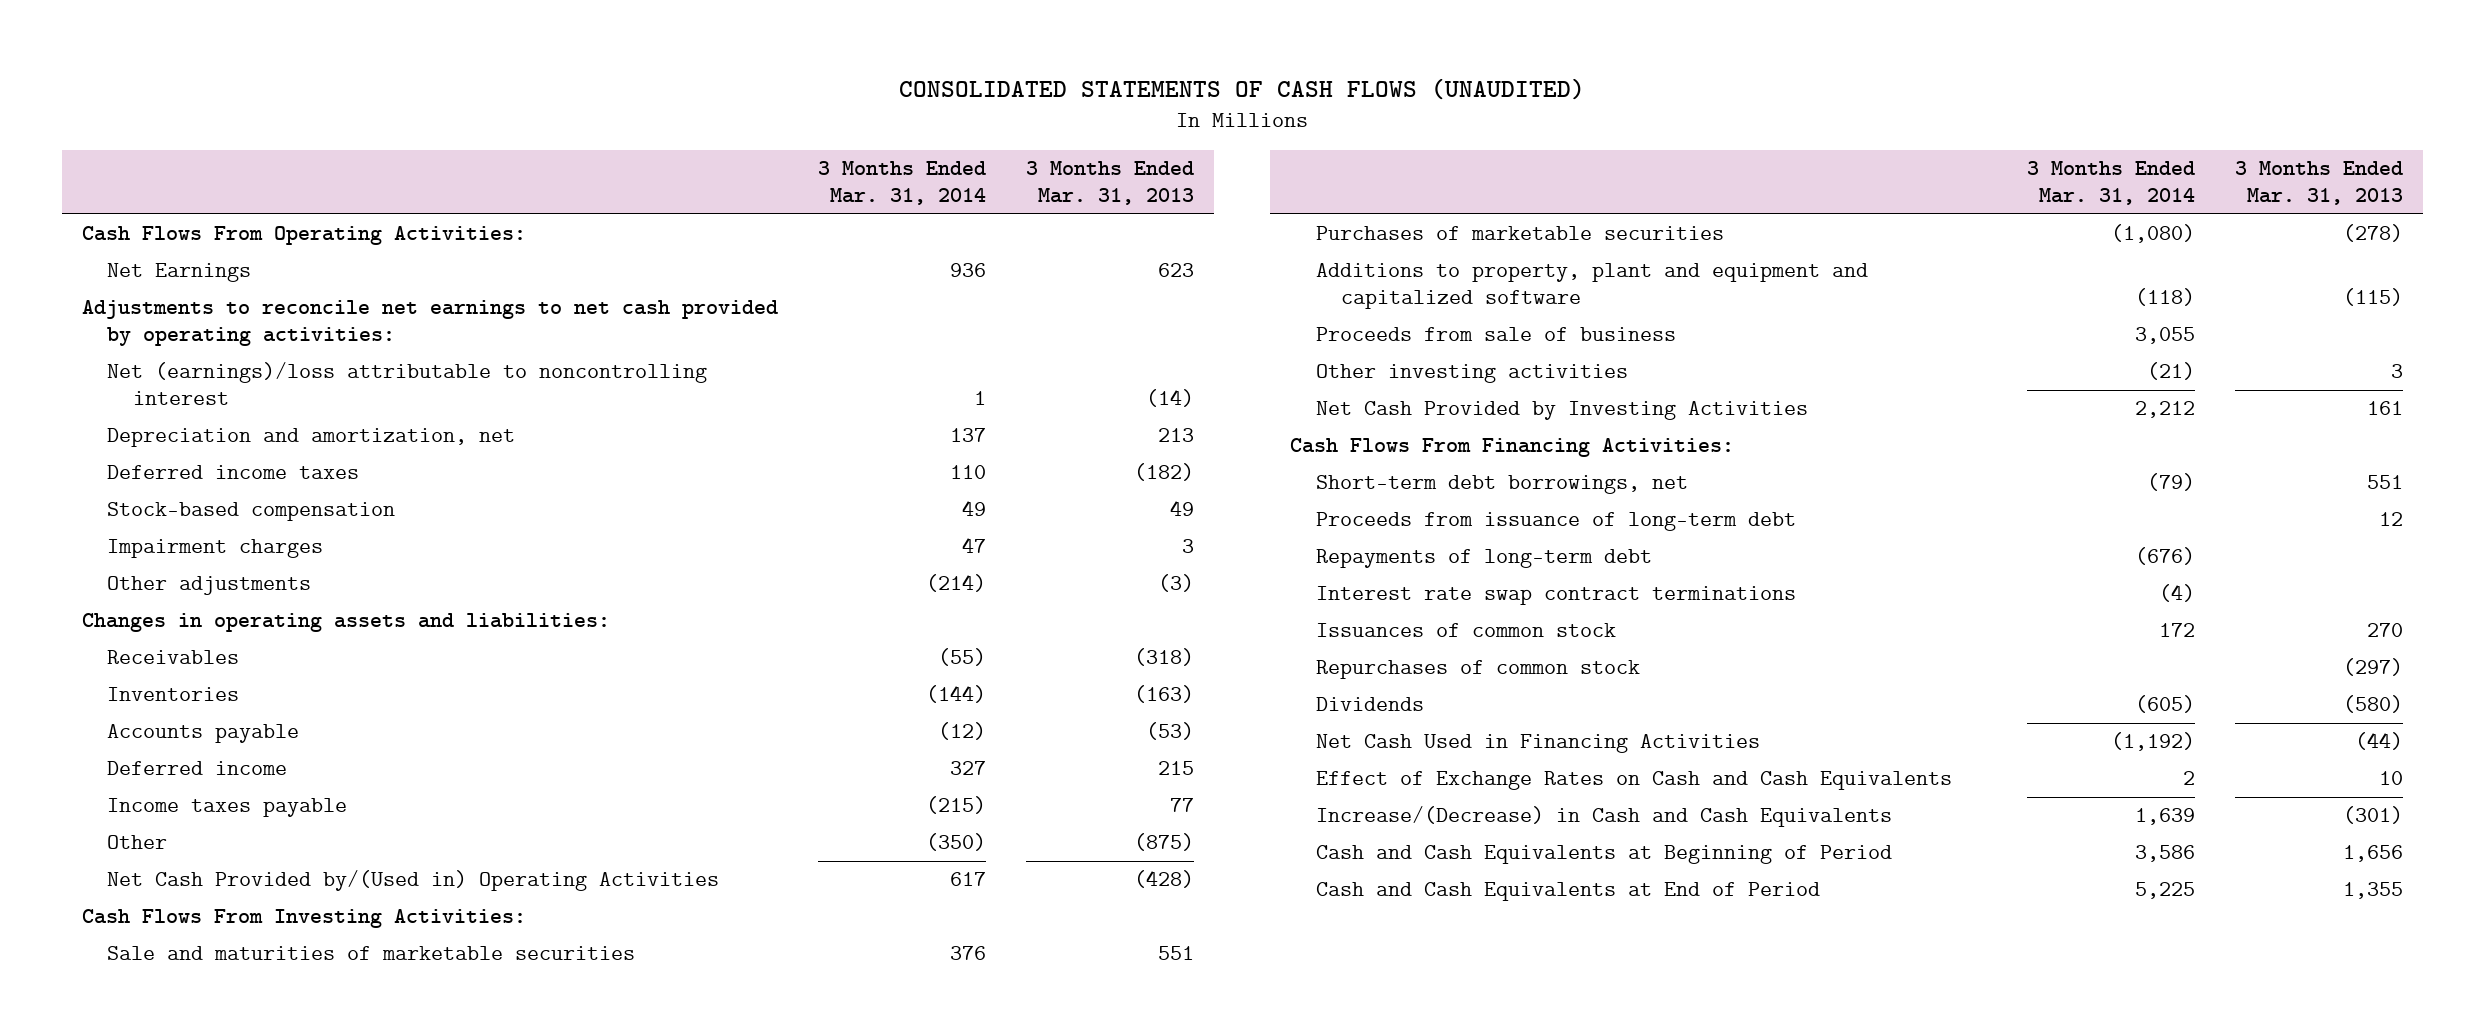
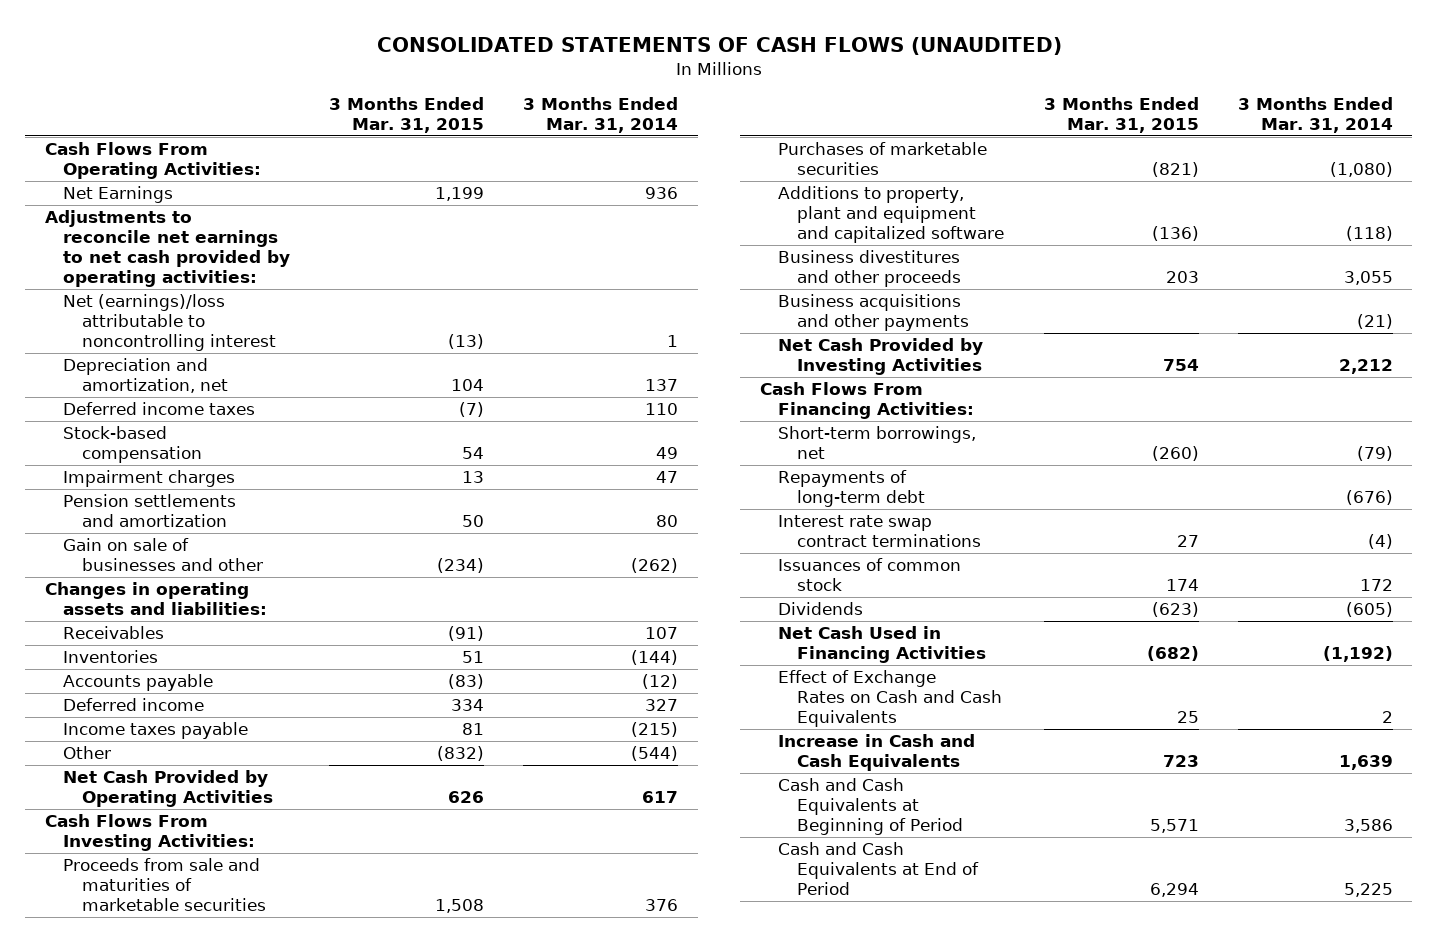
- | 3 Months Ended Mar. 31, 2014 | 3 Months Ended Mar. 31, 2013
+ | 3 Months Ended Mar. 31, 2015 | 3 Months Ended Mar. 31, 2014
- Other adjustments | (214) | (3)
+ Pension settlements and amortization | 50 | 80
+ Gain on sale of businesses and other | (234) | (262)
- Receivables | (55) | (318)
+ Receivables | (91) | 107
- Other | (350) | (875)
- Net Cash Provided by/(Used in) Operating Activities | 617 | (428)
+ Other | (832) | (544)
+ Net Cash Provided by Operating Activities | 626 | 617
- Sale and maturities of marketable securities | 376 | 551
+ Proceeds from sale and maturities of marketable securities | 1,508 | 376
- Proceeds from sale of business | 3,055 |
- Other investing activities | (21) | 3
+ Business divestitures and other proceeds | 203 | 3,055
+ Business acquisitions and other payments | | (21)
- Short-term debt borrowings, net | (79) | 551
- Proceeds from issuance of long-term debt | | 12
+ Short-term borrowings, net | (260) | (79)
- Repurchases of common stock | | (297)
- Increase/(Decrease) in Cash and Cash Equivalents | 1,639 | (301)
+ Increase in Cash and Cash Equivalents | 723 | 1,639

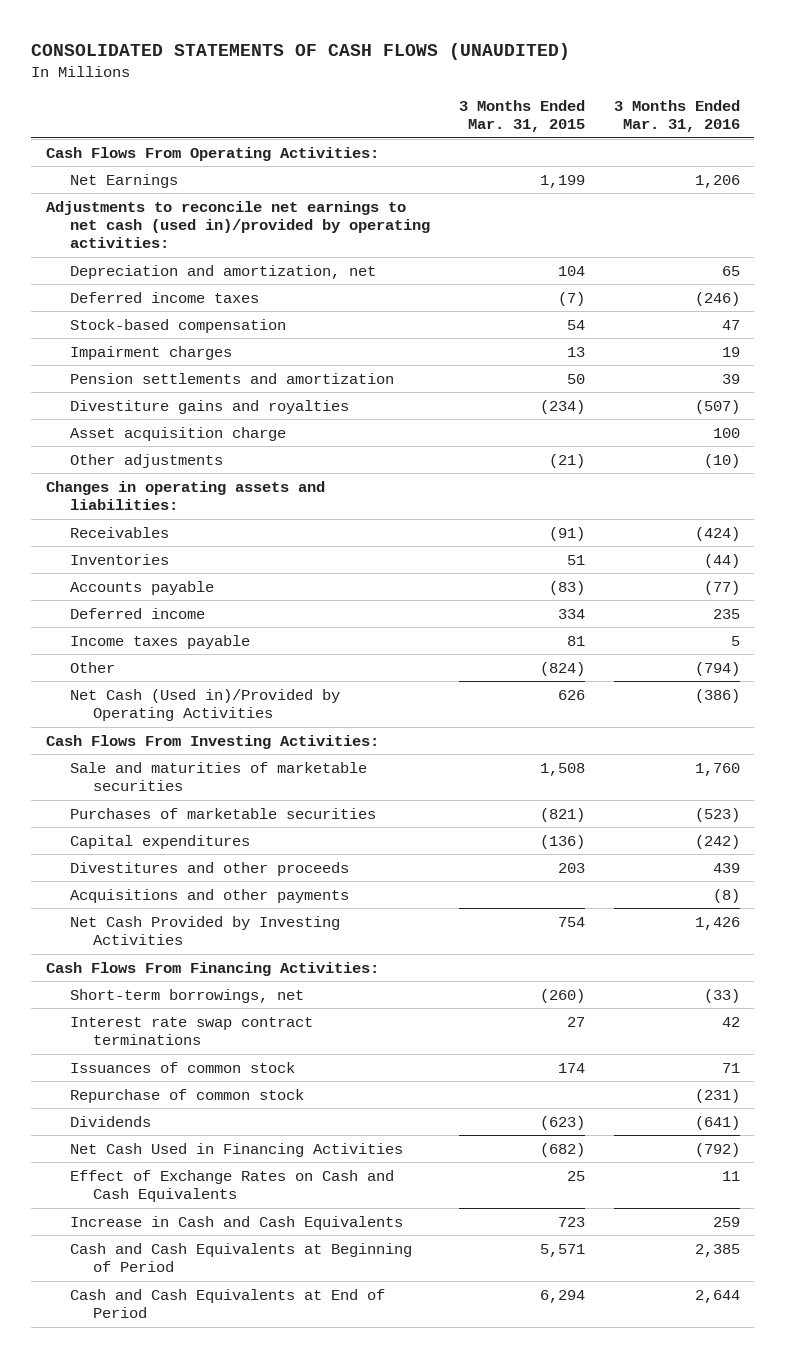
- | 3 Months Ended Mar. 31, 2015 | 3 Months Ended Mar. 31, 2014
+ | 3 Months Ended Mar. 31, 2015 | 3 Months Ended Mar. 31, 2016
- Adjustments to reconcile net earnings to net cash provided by operating activities:
- Net (earnings)/loss attributable to noncontrolling interest | (13) | 1
+ Adjustments to reconcile net earnings to net cash (used in)/provided by operating activities:
- Gain on sale of businesses and other | (234) | (262)
+ Divestiture gains and royalties | (234) | (507)
+ Asset acquisition charge | | 100
+ Other adjustments | (21) | (10)
- Other | (832) | (544)
- Net Cash Provided by Operating Activities | 626 | 617
+ Other | (824) | (794)
+ Net Cash (Used in)/Provided by Operating Activities | 626 | (386)
- Proceeds from sale and maturities of marketable securities | 1,508 | 376
+ Sale and maturities of marketable securities | 1,508 | 1,760
- Additions to property, plant and equipment and capitalized software | (136) | (118)
- Business divestitures and other proceeds | 203 | 3,055
- Business acquisitions and other payments | | (21)
+ Capital expenditures | (136) | (242)
+ Divestitures and other proceeds | 203 | 439
+ Acquisitions and other payments | | (8)
- Repayments of long-term debt | | (676)
+ Repurchase of common stock | | (231)

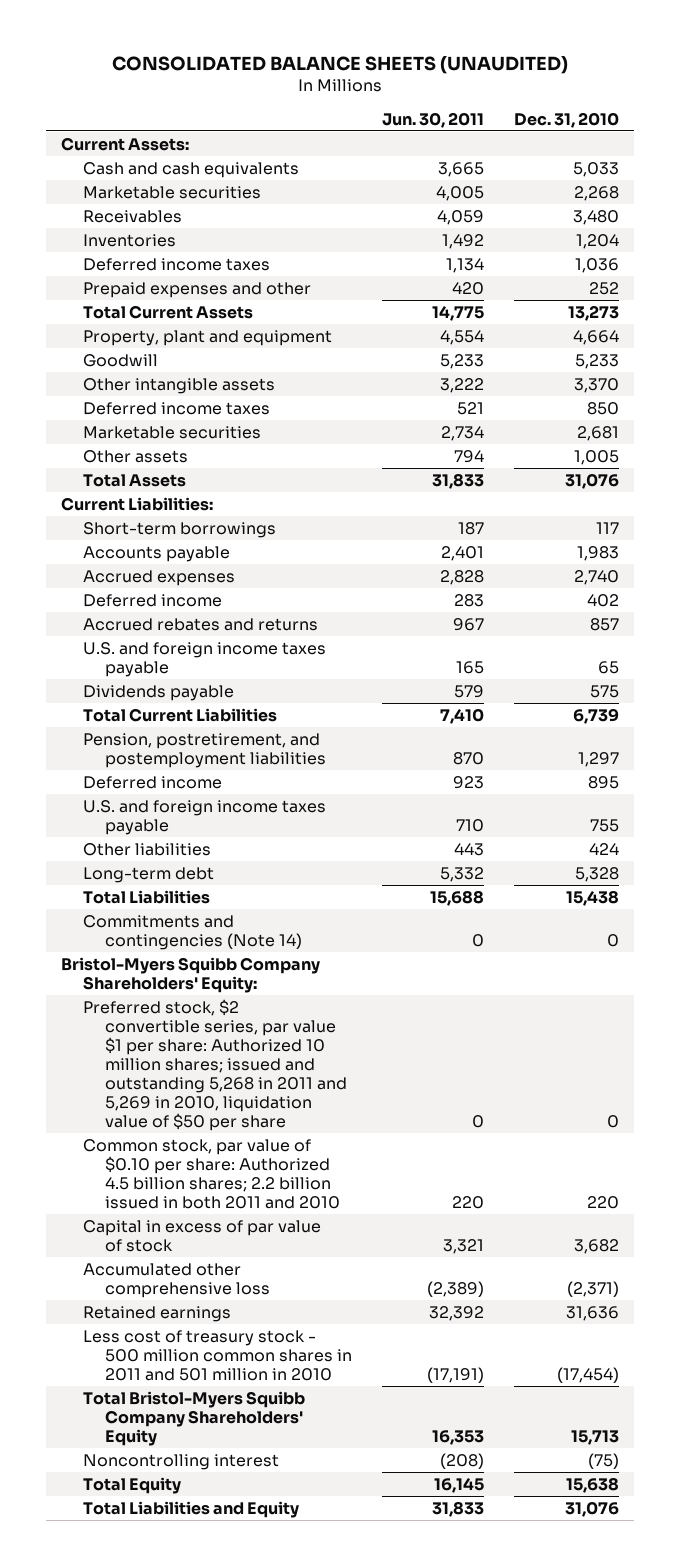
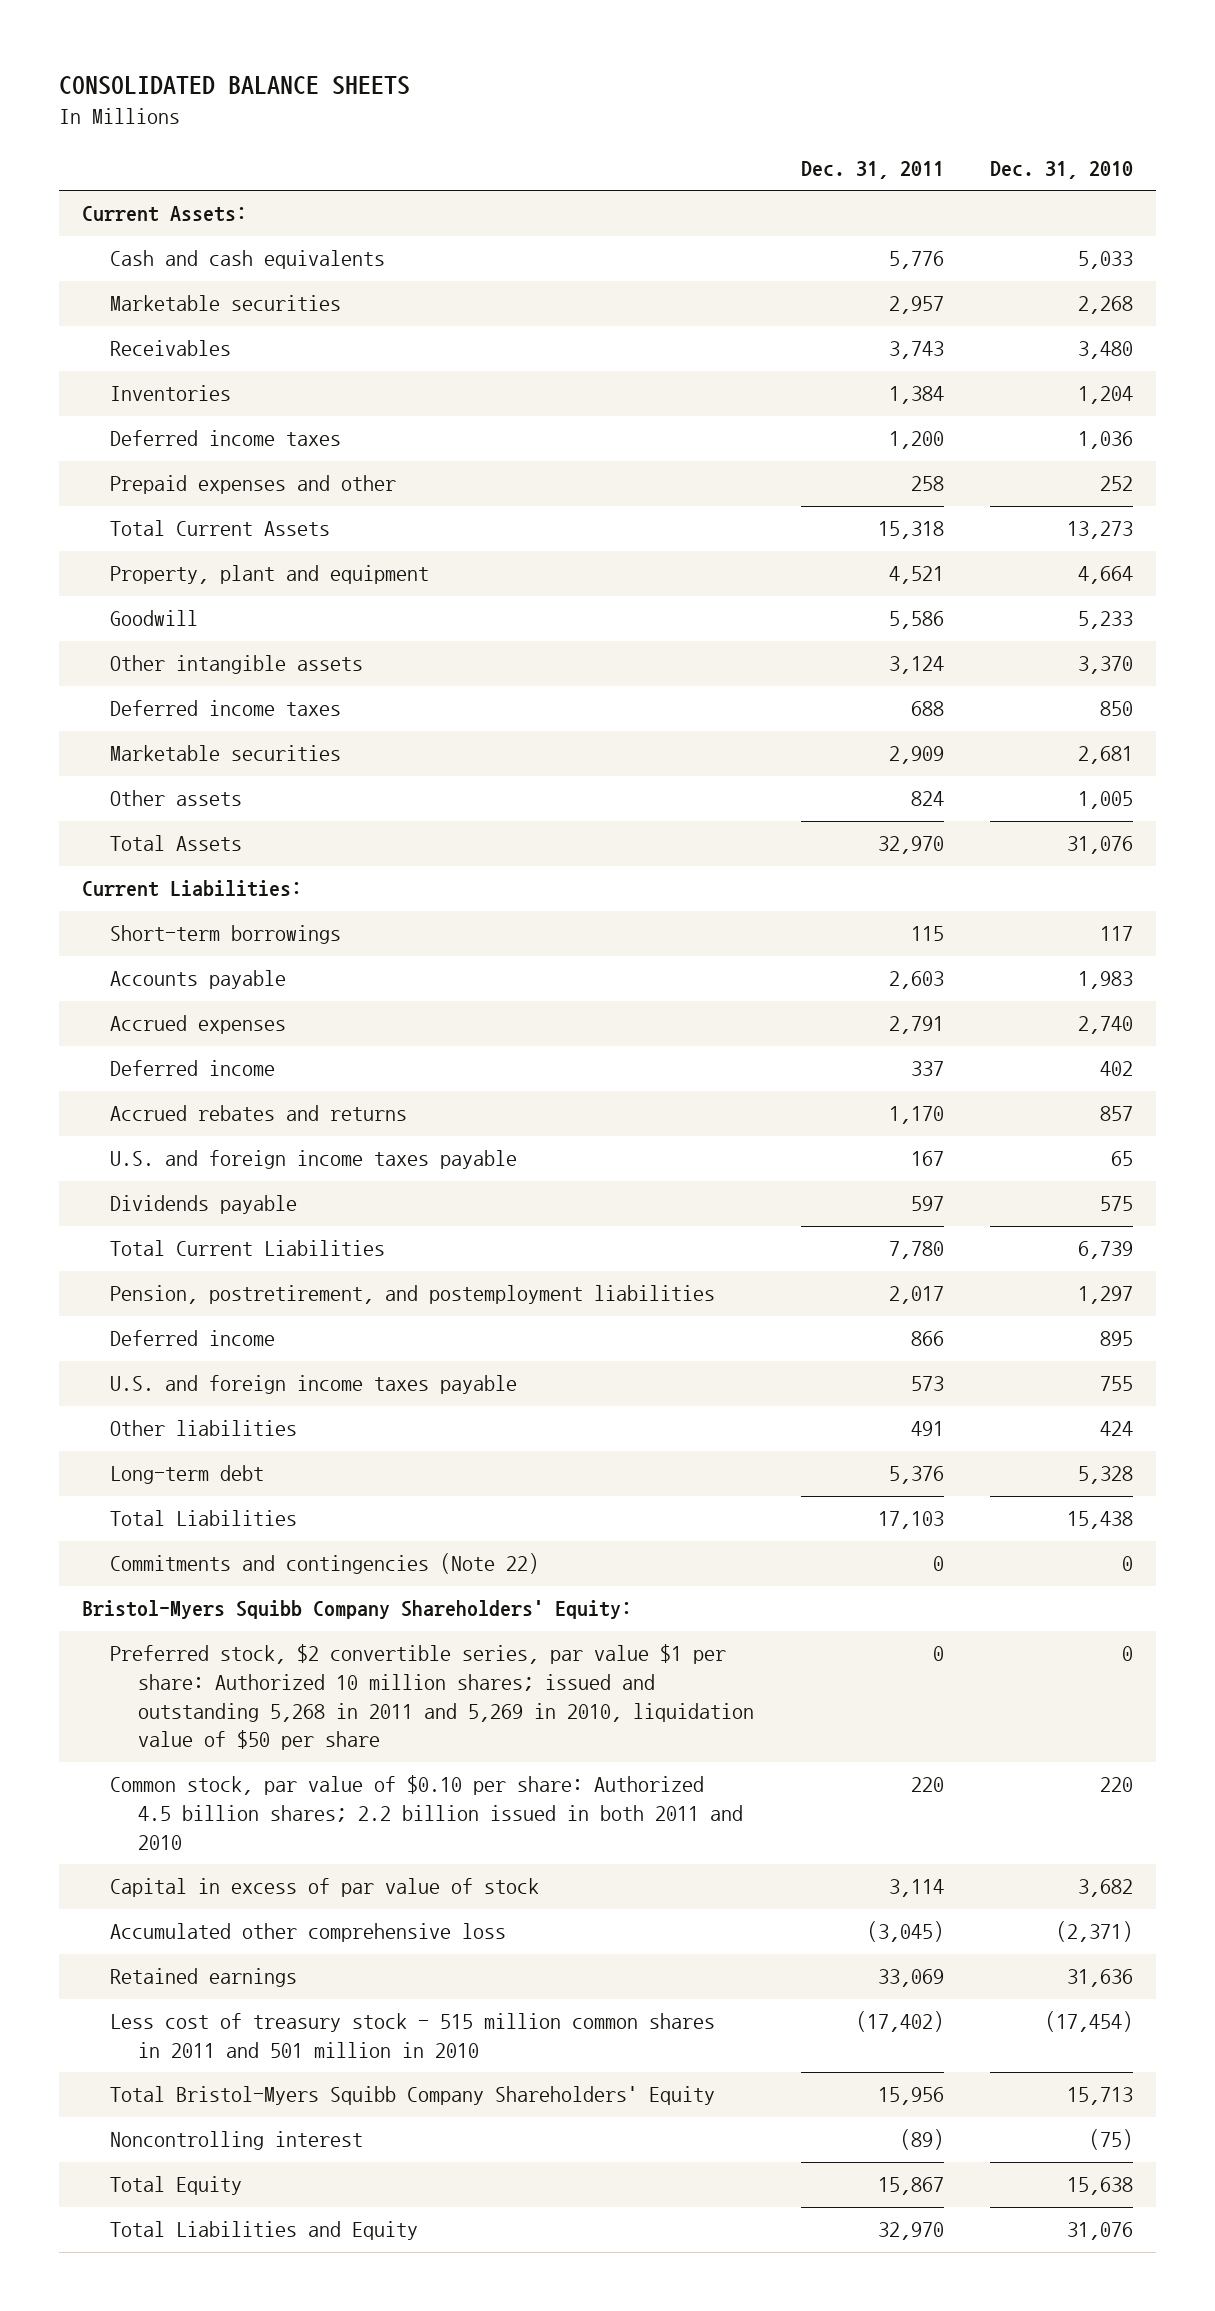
- CONSOLIDATED BALANCE SHEETS (UNAUDITED)
+ CONSOLIDATED BALANCE SHEETS
- | Jun. 30, 2011 | Dec. 31, 2010
+ | Dec. 31, 2011 | Dec. 31, 2010
- Commitments and contingencies (Note 14) | 0 | 0
+ Commitments and contingencies (Note 22) | 0 | 0
- Less cost of treasury stock - 500 million common shares in 2011 and 501 million in 2010 | (17,191) | (17,454)
+ Less cost of treasury stock - 515 million common shares in 2011 and 501 million in 2010 | (17,402) | (17,454)

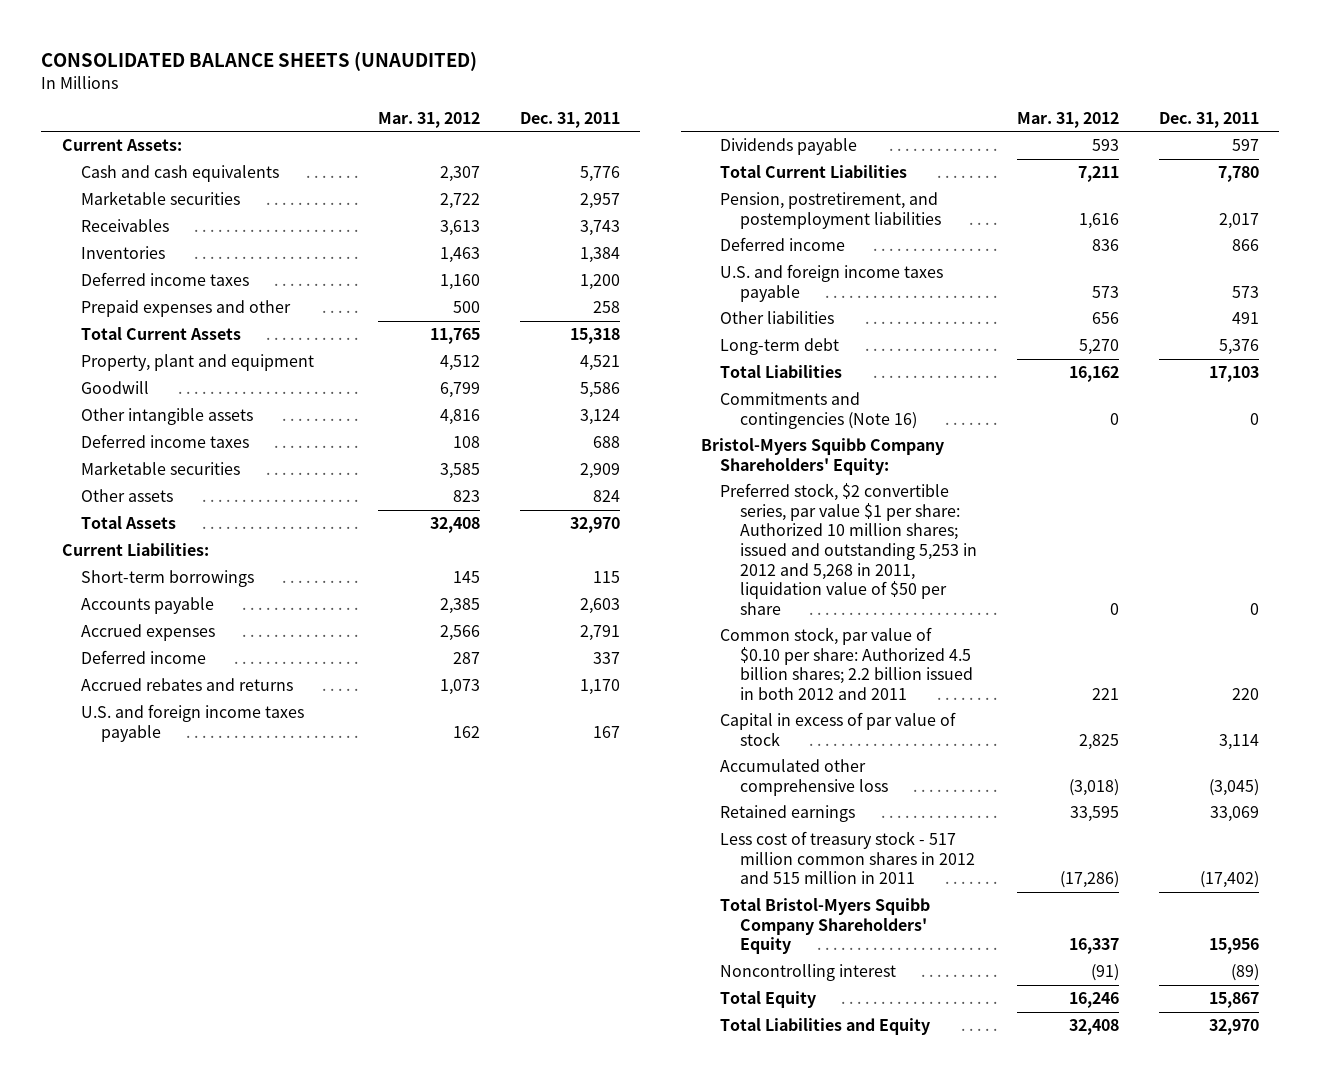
- CONSOLIDATED BALANCE SHEETS
+ CONSOLIDATED BALANCE SHEETS (UNAUDITED)
- | Dec. 31, 2011 | Dec. 31, 2010
+ | Mar. 31, 2012 | Dec. 31, 2011
- Commitments and contingencies (Note 22) | 0 | 0
+ Commitments and contingencies (Note 16) | 0 | 0
- Preferred stock, $2 convertible series, par value $1 per share: Authorized 10 million shares; issued and outstanding 5,268 in 2011 and 5,269 in 2010, liquidation value of $50 per share | 0 | 0
- Common stock, par value of $0.10 per share: Authorized 4.5 billion shares; 2.2 billion issued in both 2011 and 2010 | 220 | 220
+ Preferred stock, $2 convertible series, par value $1 per share: Authorized 10 million shares; issued and outstanding 5,253 in 2012 and 5,268 in 2011, liquidation value of $50 per share | 0 | 0
+ Common stock, par value of $0.10 per share: Authorized 4.5 billion shares; 2.2 billion issued in both 2012 and 2011 | 221 | 220
- Less cost of treasury stock - 515 million common shares in 2011 and 501 million in 2010 | (17,402) | (17,454)
+ Less cost of treasury stock - 517 million common shares in 2012 and 515 million in 2011 | (17,286) | (17,402)

